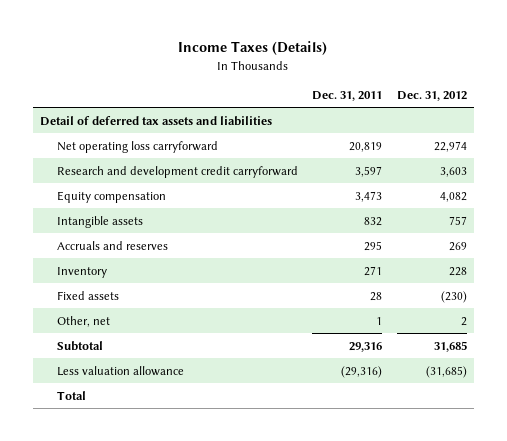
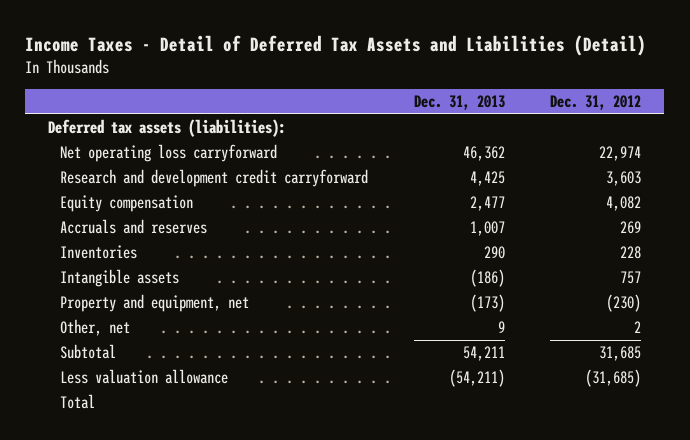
- Income Taxes (Details)
+ Income Taxes - Detail of Deferred Tax Assets and Liabilities (Detail)
- | Dec. 31, 2011 | Dec. 31, 2012
+ | Dec. 31, 2013 | Dec. 31, 2012
- Detail of deferred tax assets and liabilities
+ Deferred tax assets (liabilities):
- Inventory | 271 | 228
- Fixed assets | 28 | (230)
+ Inventories | 290 | 228
moved down: Intangible assets | (186) | 757
+ Property and equipment, net | (173) | (230)

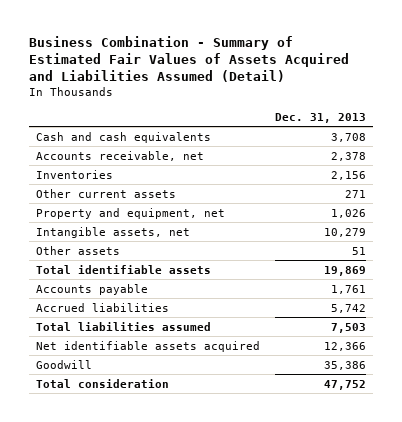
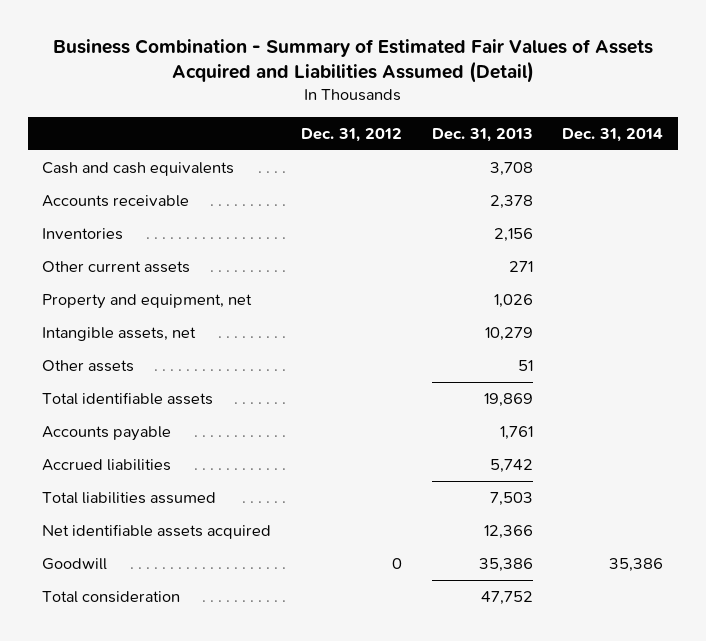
- | Dec. 31, 2013
+ | Dec. 31, 2012 | Dec. 31, 2013 | Dec. 31, 2014
- Accounts receivable, net | 2,378
+ Accounts receivable | | 2,378 |

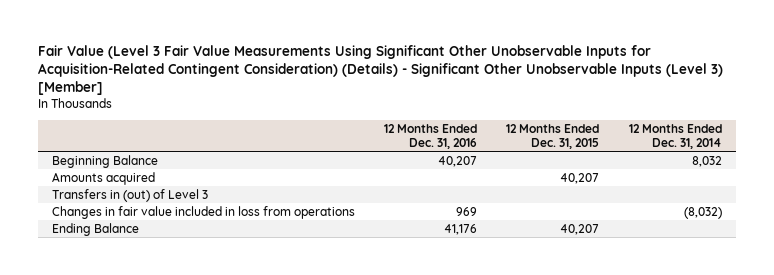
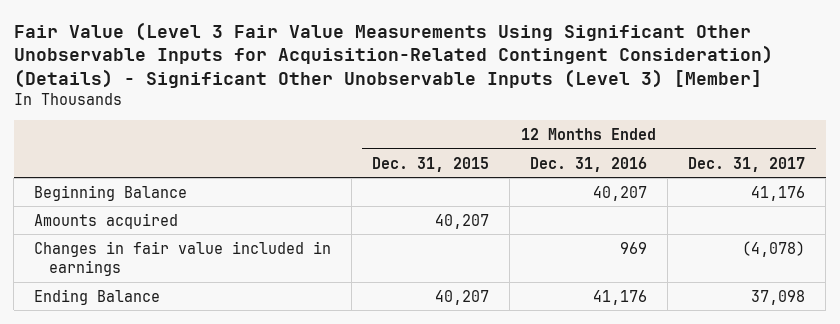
- | 12 Months Ended Dec. 31, 2016 | 12 Months Ended Dec. 31, 2015 | 12 Months Ended Dec. 31, 2014
+ | 12 Months Ended Dec. 31, 2015 | 12 Months Ended Dec. 31, 2016 | 12 Months Ended Dec. 31, 2017
- Transfers in (out) of Level 3
- Changes in fair value included in loss from operations | 969 | | (8,032)
+ Changes in fair value included in earnings | | 969 | (4,078)

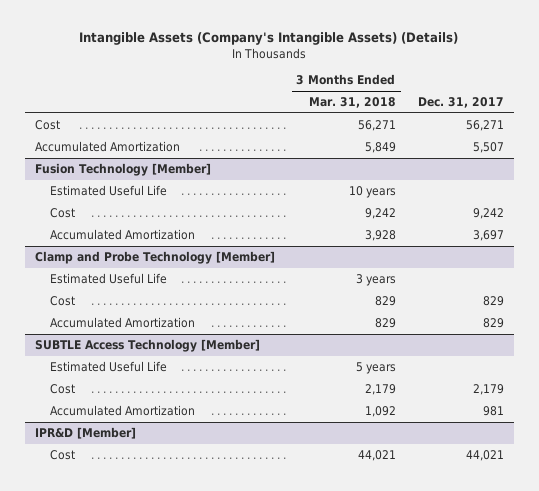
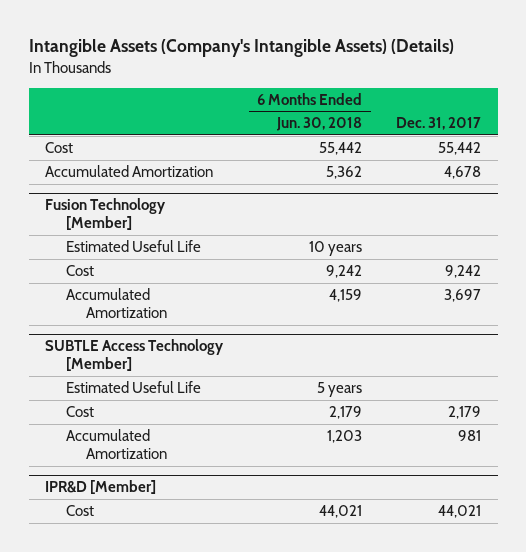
- | 3 Months Ended Mar. 31, 2018 | Dec. 31, 2017
+ | 6 Months Ended Jun. 30, 2018 | Dec. 31, 2017
- Cost | 56,271 | 56,271
- Accumulated Amortization | 5,849 | 5,507
+ Cost | 55,442 | 55,442
+ Accumulated Amortization | 5,362 | 4,678
- Clamp and Probe Technology [Member]
- Estimated Useful Life | 3 years |
- Cost | 829 | 829
- Accumulated Amortization | 829 | 829

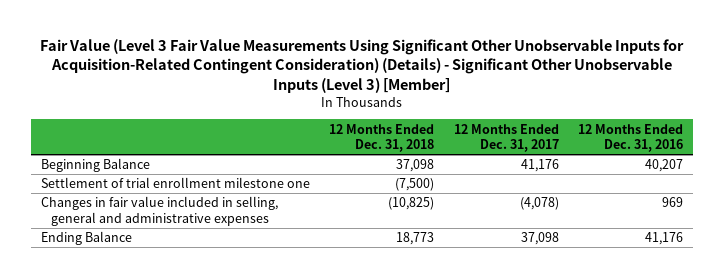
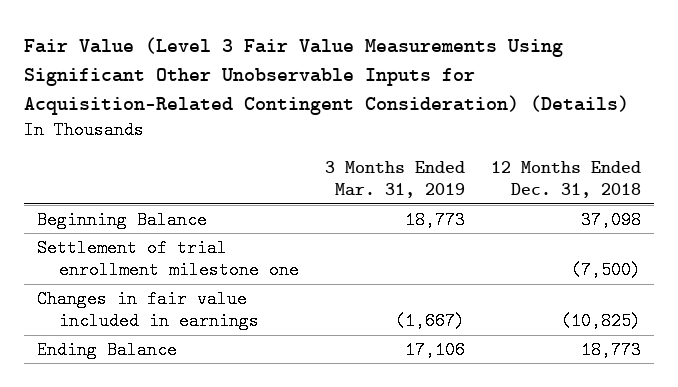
- Fair Value (Level 3 Fair Value Measurements Using Significant Other Unobservable Inputs for Acquisition-Related Contingent Consideration) (Details) - Significant Other Unobservable Inputs (Level 3) [Member]
+ Fair Value (Level 3 Fair Value Measurements Using Significant Other Unobservable Inputs for Acquisition-Related Contingent Consideration) (Details)
- | 12 Months Ended Dec. 31, 2018 | 12 Months Ended Dec. 31, 2017 | 12 Months Ended Dec. 31, 2016
+ | 3 Months Ended Mar. 31, 2019 | 12 Months Ended Dec. 31, 2018
- Changes in fair value included in selling, general and administrative expenses | (10,825) | (4,078) | 969
+ Changes in fair value included in earnings | (1,667) | (10,825)

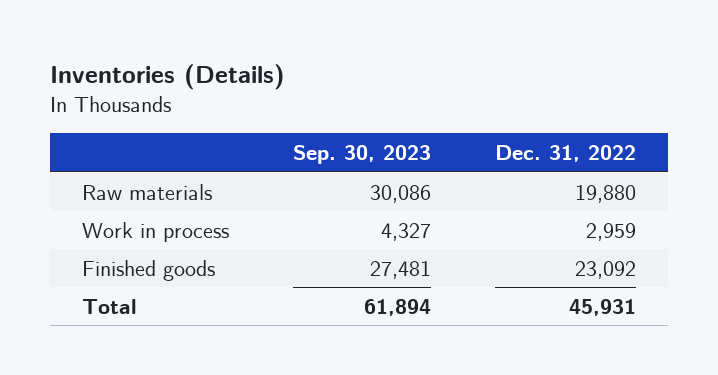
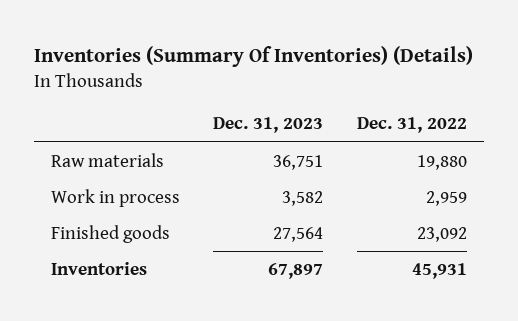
- Inventories (Details)
+ Inventories (Summary Of Inventories) (Details)
- | Sep. 30, 2023 | Dec. 31, 2022
+ | Dec. 31, 2023 | Dec. 31, 2022
- Total | 61,894 | 45,931
+ Inventories | 67,897 | 45,931

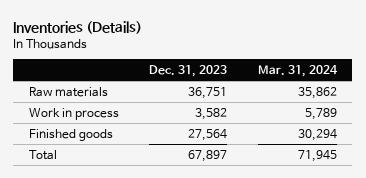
- Inventories (Summary Of Inventories) (Details)
+ Inventories (Details)
- | Dec. 31, 2023 | Dec. 31, 2022
+ | Dec. 31, 2023 | Mar. 31, 2024
- Inventories | 67,897 | 45,931
+ Total | 67,897 | 71,945

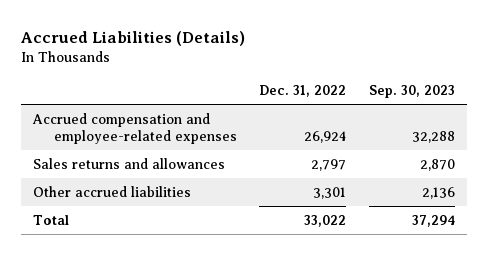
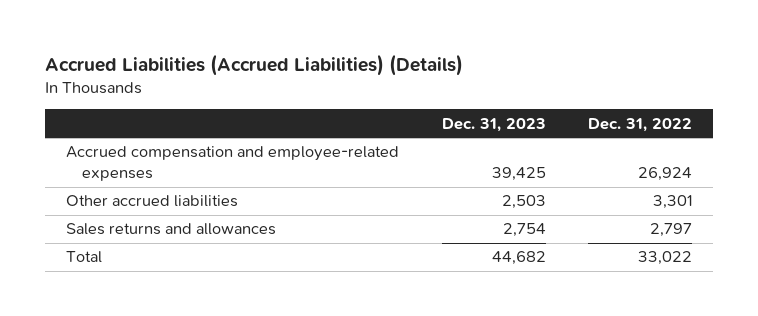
- Accrued Liabilities (Details)
+ Accrued Liabilities (Accrued Liabilities) (Details)
- | Dec. 31, 2022 | Sep. 30, 2023
+ | Dec. 31, 2023 | Dec. 31, 2022
moved down: Sales returns and allowances | 2,754 | 2,797

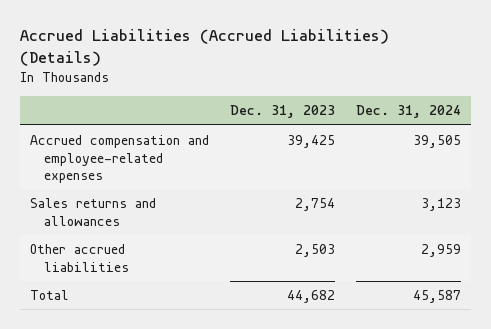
- | Dec. 31, 2023 | Dec. 31, 2022
+ | Dec. 31, 2023 | Dec. 31, 2024
moved down: Other accrued liabilities | 2,503 | 2,959

